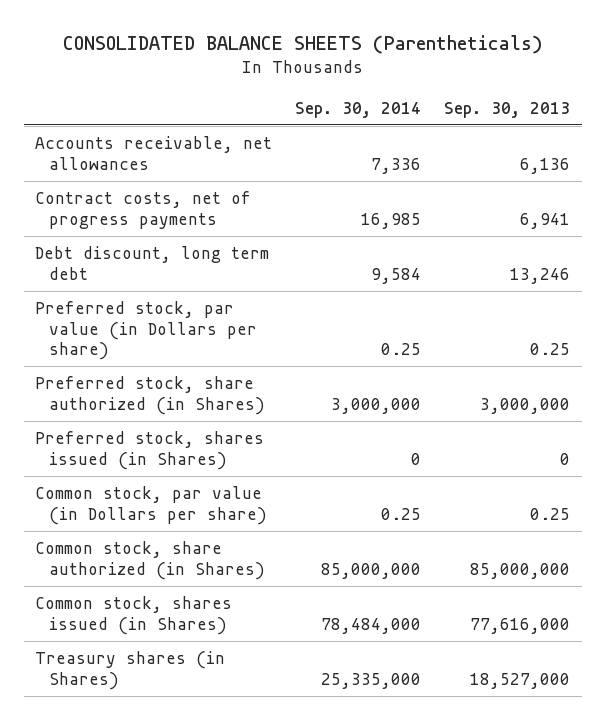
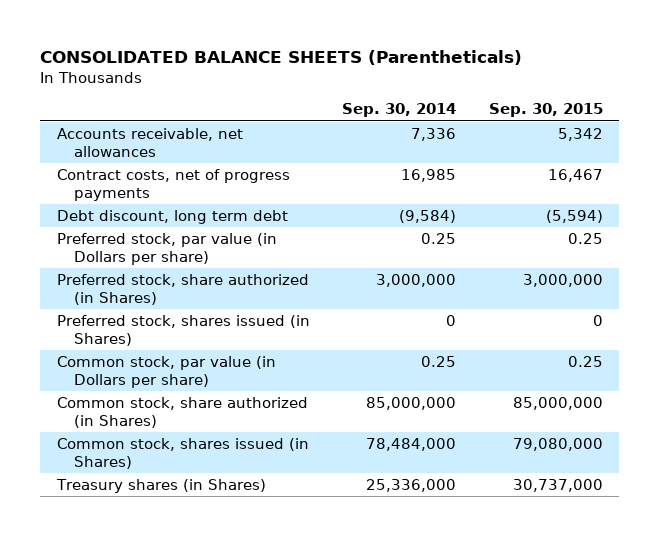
- | Sep. 30, 2014 | Sep. 30, 2013
+ | Sep. 30, 2014 | Sep. 30, 2015
- Debt discount, long term debt | 9,584 | 13,246
+ Debt discount, long term debt | (9,584) | (5,594)
- Treasury shares (in Shares) | 25,335,000 | 18,527,000
+ Treasury shares (in Shares) | 25,336,000 | 30,737,000

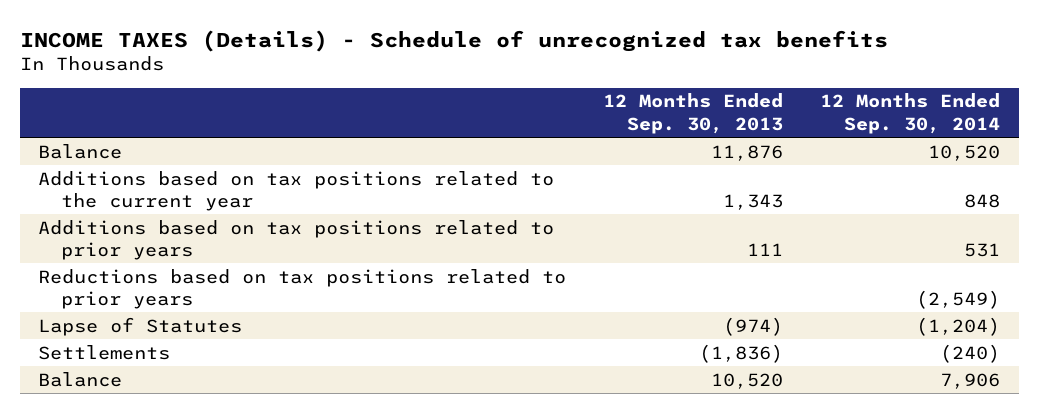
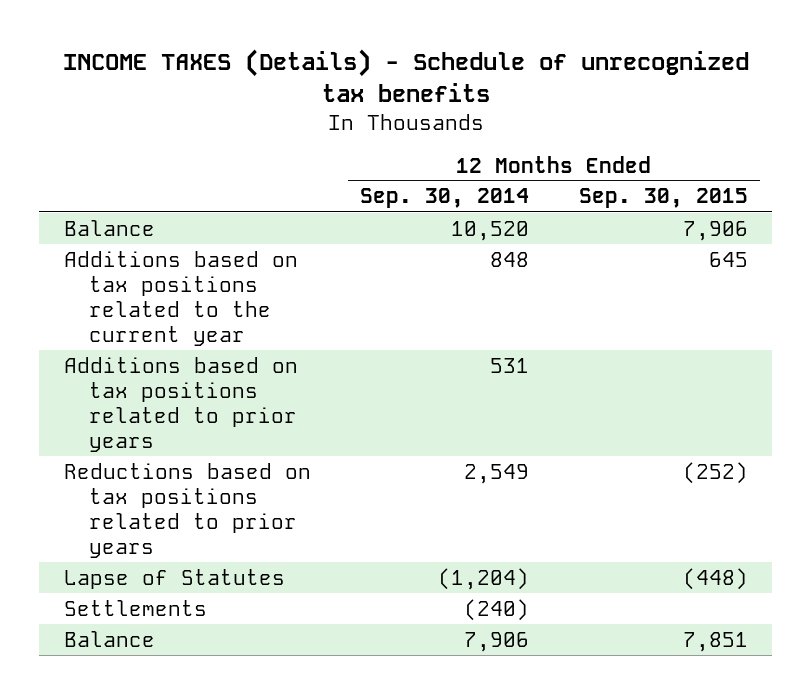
- | 12 Months Ended Sep. 30, 2013 | 12 Months Ended Sep. 30, 2014
+ | 12 Months Ended Sep. 30, 2014 | 12 Months Ended Sep. 30, 2015
- Reductions based on tax positions related to prior years | | (2,549)
+ Reductions based on tax positions related to prior years | 2,549 | (252)

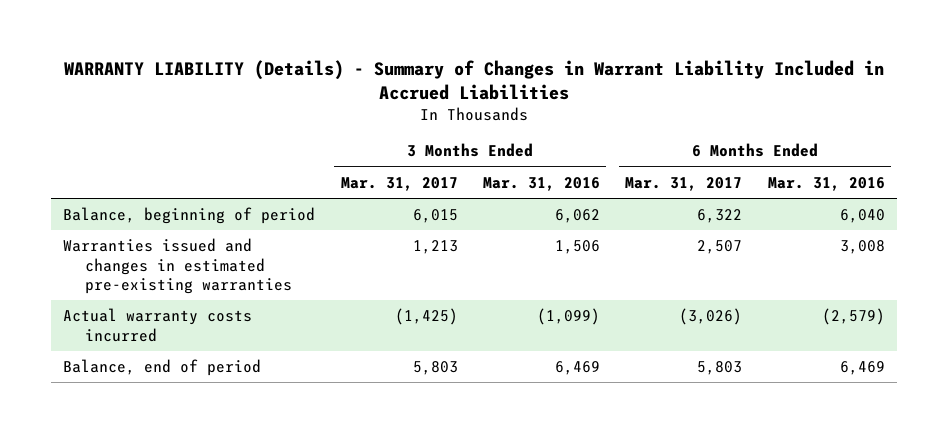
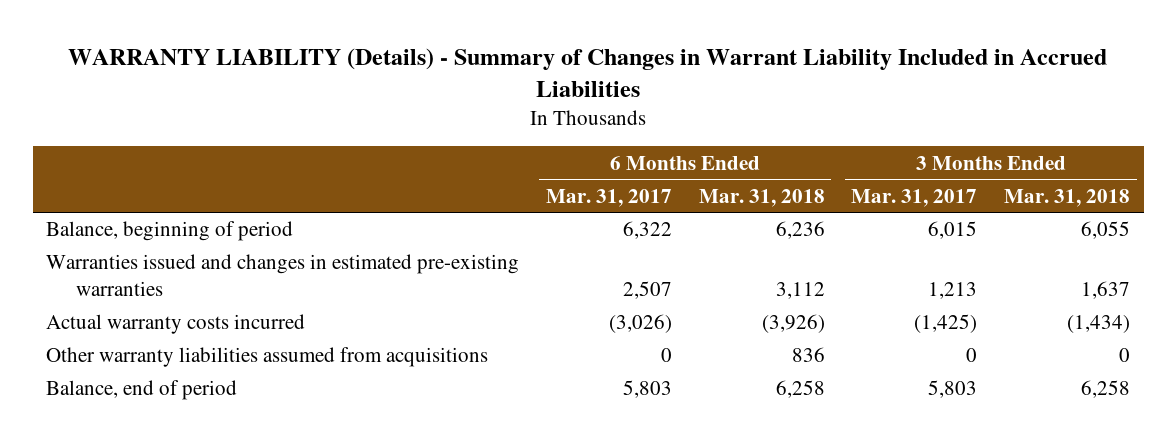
- | 3 Months Ended Mar. 31, 2017 | 3 Months Ended Mar. 31, 2016 | 6 Months Ended Mar. 31, 2017 | 6 Months Ended Mar. 31, 2016
+ | 6 Months Ended Mar. 31, 2017 | 6 Months Ended Mar. 31, 2018 | 3 Months Ended Mar. 31, 2017 | 3 Months Ended Mar. 31, 2018
+ Other warranty liabilities assumed from acquisitions | 0 | 836 | 0 | 0

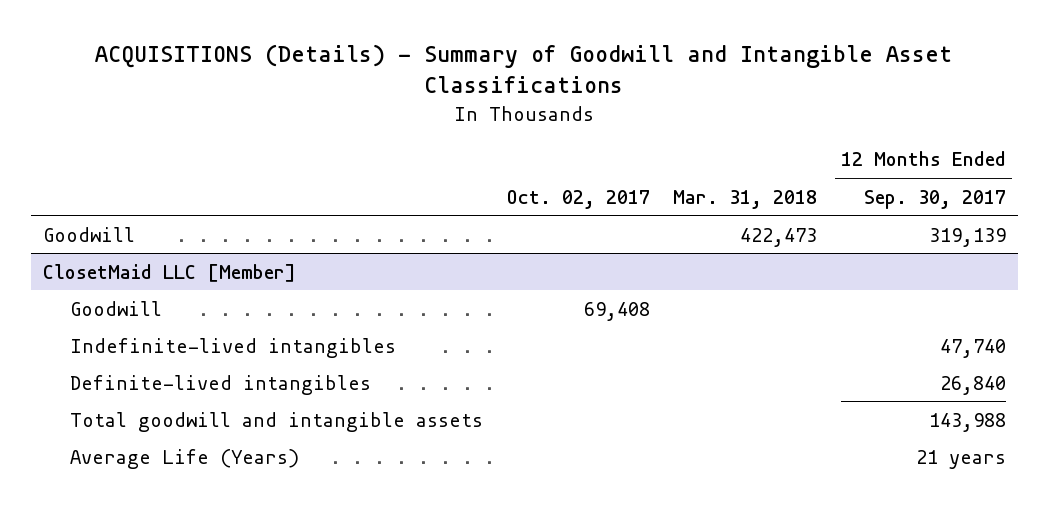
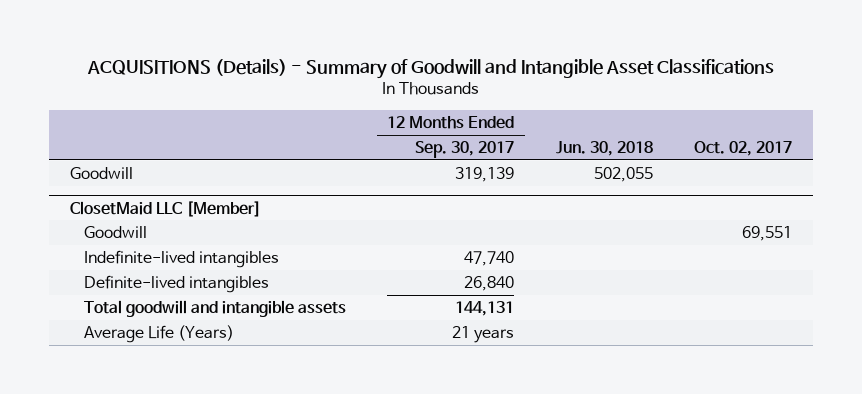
- | Oct. 02, 2017 | Mar. 31, 2018 | 12 Months Ended Sep. 30, 2017
+ | 12 Months Ended Sep. 30, 2017 | Jun. 30, 2018 | Oct. 02, 2017
@ ClosetMaid LLC [Member]
- Goodwill | 69,408 | |
+ Goodwill | | | 69,551
- Total goodwill and intangible assets | | | 143,988
+ Total goodwill and intangible assets | 144,131 | |

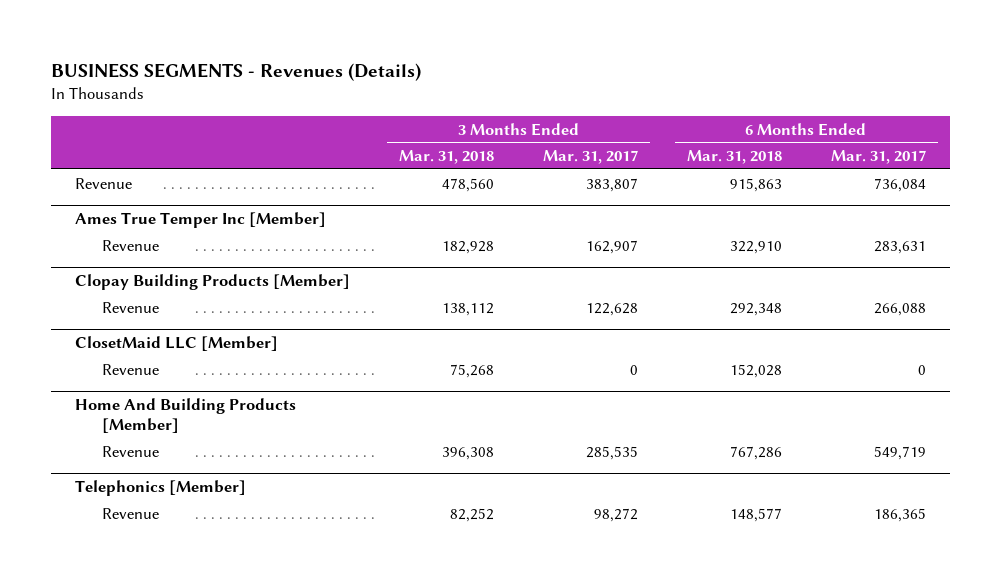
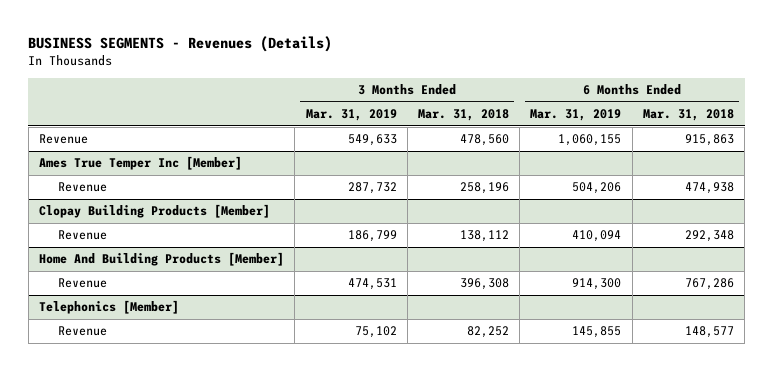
- | 3 Months Ended Mar. 31, 2018 | 3 Months Ended Mar. 31, 2017 | 6 Months Ended Mar. 31, 2018 | 6 Months Ended Mar. 31, 2017
+ | 3 Months Ended Mar. 31, 2019 | 3 Months Ended Mar. 31, 2018 | 6 Months Ended Mar. 31, 2019 | 6 Months Ended Mar. 31, 2018
@ Ames True Temper Inc [Member]
- Revenue | 182,928 | 162,907 | 322,910 | 283,631
+ Revenue | 287,732 | 258,196 | 504,206 | 474,938
- ClosetMaid LLC [Member]
- Revenue | 75,268 | 0 | 152,028 | 0

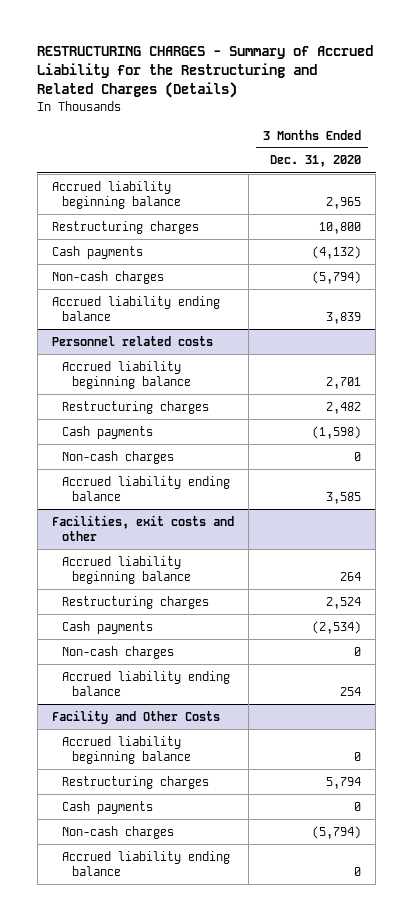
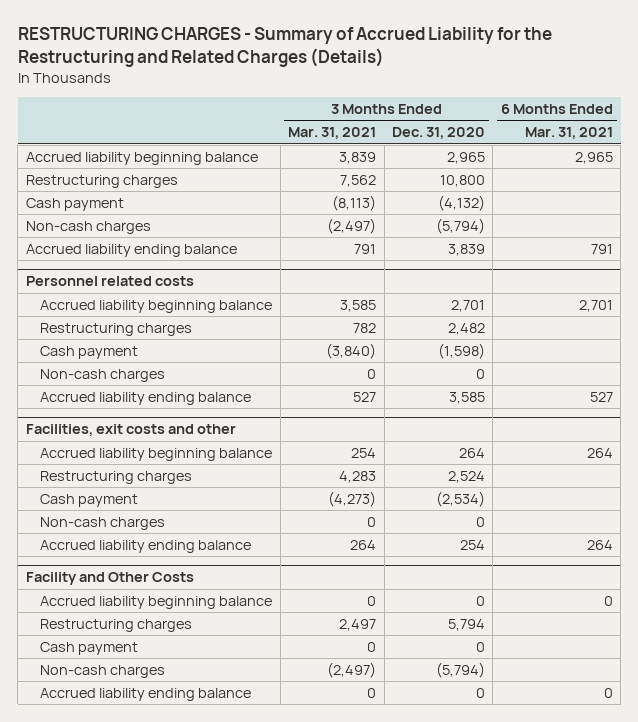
- | 3 Months Ended Dec. 31, 2020
+ | 3 Months Ended Mar. 31, 2021 | 3 Months Ended Dec. 31, 2020 | 6 Months Ended Mar. 31, 2021
- Cash payments | (4,132)
+ Cash payment | (8,113) | (4,132) |
@ Personnel related costs
- Cash payments | (1,598)
+ Cash payment | (3,840) | (1,598) |
@ Facilities, exit costs and other
- Cash payments | (2,534)
+ Cash payment | (4,273) | (2,534) |
@ Facility and Other Costs
- Cash payments | 0
+ Cash payment | 0 | 0 |

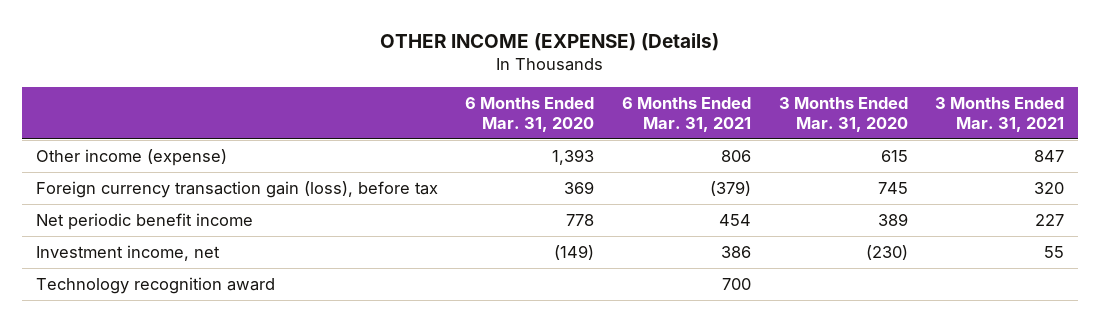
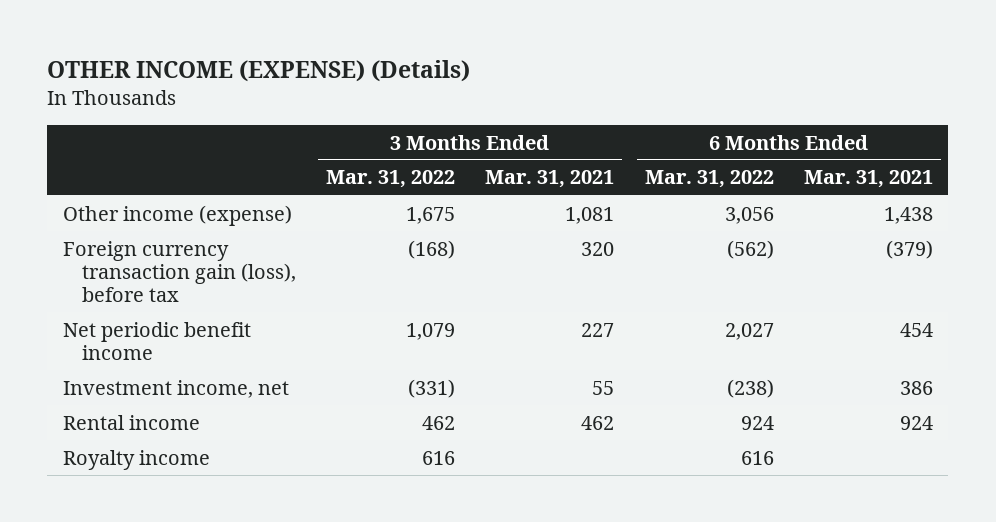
- | 6 Months Ended Mar. 31, 2020 | 6 Months Ended Mar. 31, 2021 | 3 Months Ended Mar. 31, 2020 | 3 Months Ended Mar. 31, 2021
+ | 3 Months Ended Mar. 31, 2022 | 3 Months Ended Mar. 31, 2021 | 6 Months Ended Mar. 31, 2022 | 6 Months Ended Mar. 31, 2021
- Other income (expense) | 1,393 | 806 | 615 | 847
+ Other income (expense) | 1,675 | 1,081 | 3,056 | 1,438
- Technology recognition award | | 700 | |
+ Rental income | 462 | 462 | 924 | 924
+ Royalty income | 616 | | 616 |

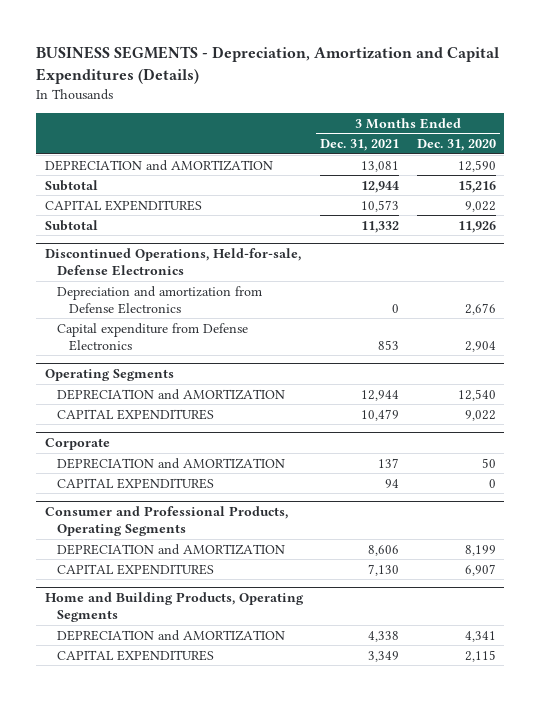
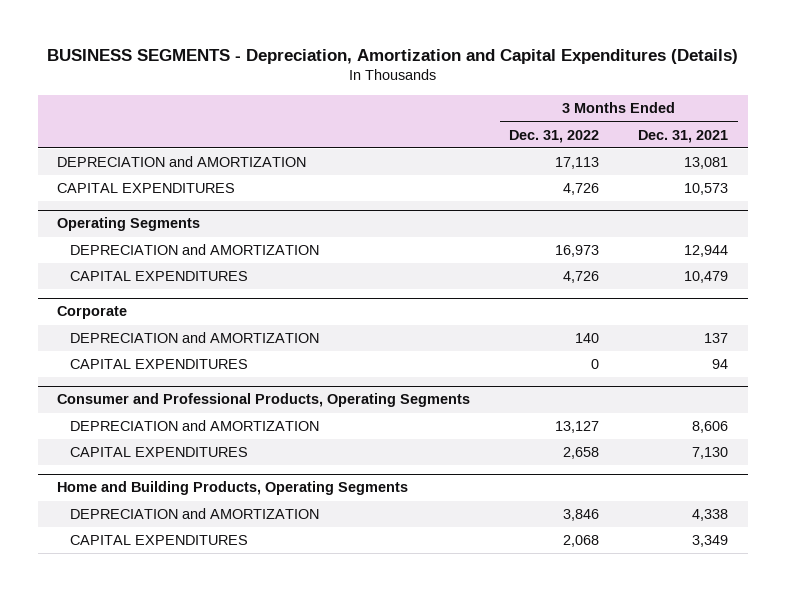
- | 3 Months Ended Dec. 31, 2021 | 3 Months Ended Dec. 31, 2020
+ | 3 Months Ended Dec. 31, 2022 | 3 Months Ended Dec. 31, 2021
- Subtotal | 12,944 | 15,216
- Subtotal | 11,332 | 11,926
- Discontinued Operations, Held-for-sale, Defense Electronics
- Depreciation and amortization from Defense Electronics | 0 | 2,676
- Capital expenditure from Defense Electronics | 853 | 2,904

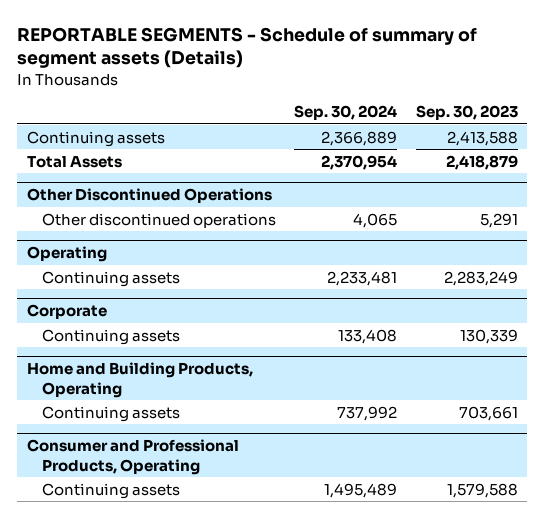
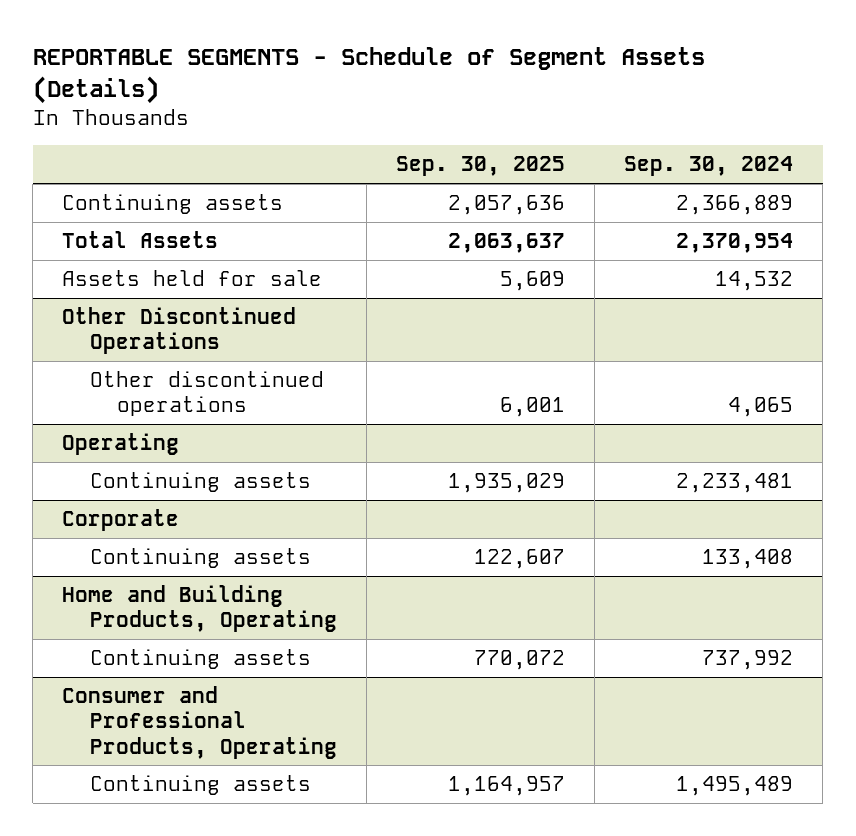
- REPORTABLE SEGMENTS - Schedule of summary of segment assets (Details)
+ REPORTABLE SEGMENTS - Schedule of Segment Assets (Details)
- | Sep. 30, 2024 | Sep. 30, 2023
+ | Sep. 30, 2025 | Sep. 30, 2024
+ Assets held for sale | 5,609 | 14,532

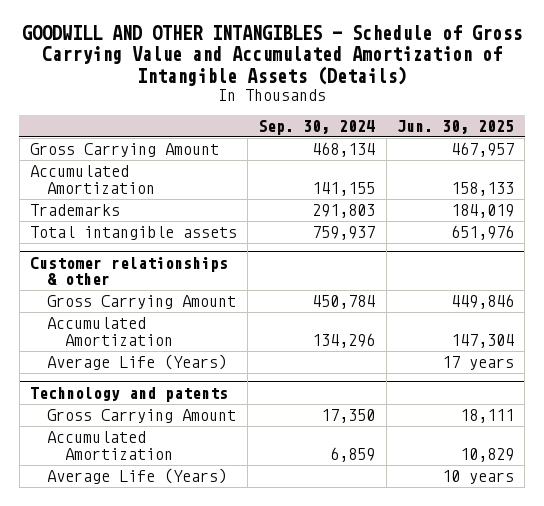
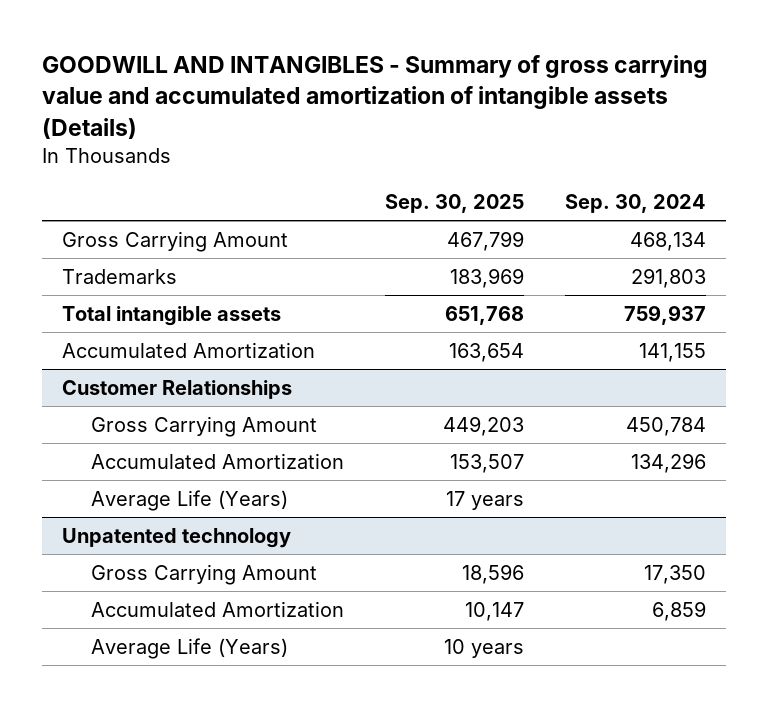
- GOODWILL AND OTHER INTANGIBLES - Schedule of Gross Carrying Value and Accumulated Amortization of Intangible Assets (Details)
+ GOODWILL AND INTANGIBLES - Summary of gross carrying value and accumulated amortization of intangible assets (Details)
- | Sep. 30, 2024 | Jun. 30, 2025
+ | Sep. 30, 2025 | Sep. 30, 2024
- Customer relationships & other
moved down: Accumulated Amortization | 163,654 | 141,155
+ Customer Relationships
- Technology and patents
+ Unpatented technology

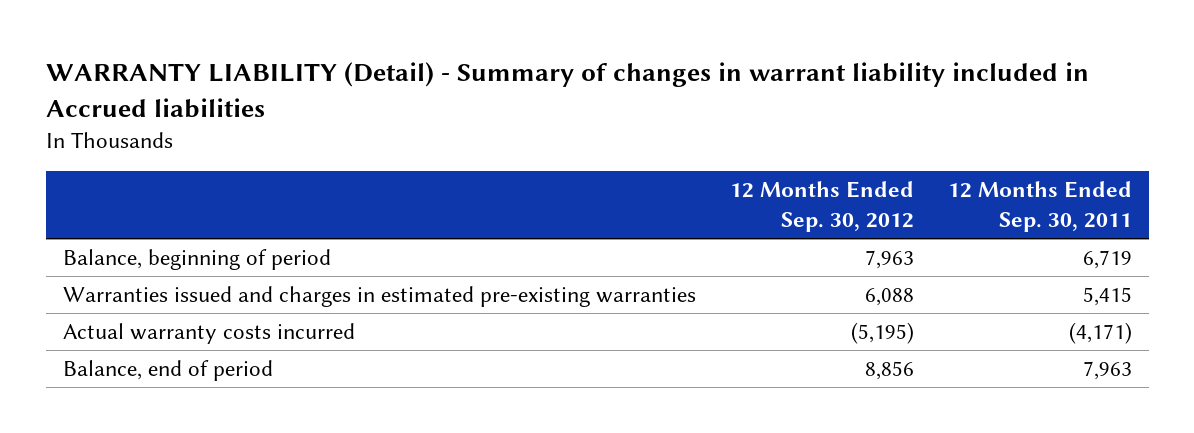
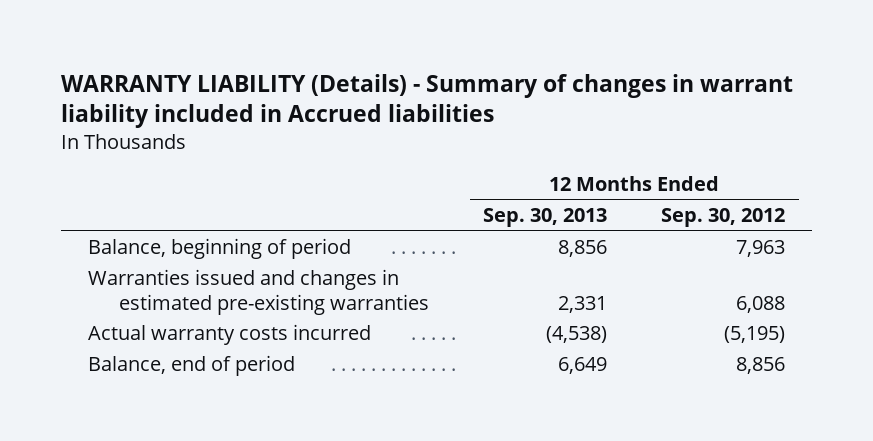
- WARRANTY LIABILITY (Detail) - Summary of changes in warrant liability included in Accrued liabilities
+ WARRANTY LIABILITY (Details) - Summary of changes in warrant liability included in Accrued liabilities
- | 12 Months Ended Sep. 30, 2012 | 12 Months Ended Sep. 30, 2011
+ | 12 Months Ended Sep. 30, 2013 | 12 Months Ended Sep. 30, 2012
- Warranties issued and charges in estimated pre-existing warranties | 6,088 | 5,415
+ Warranties issued and changes in estimated pre-existing warranties | 2,331 | 6,088

